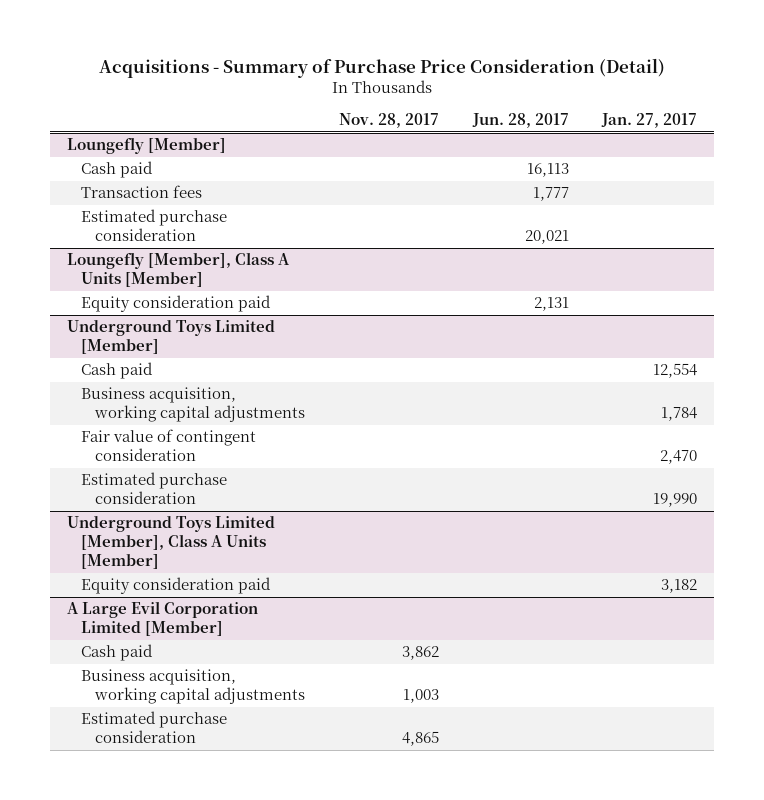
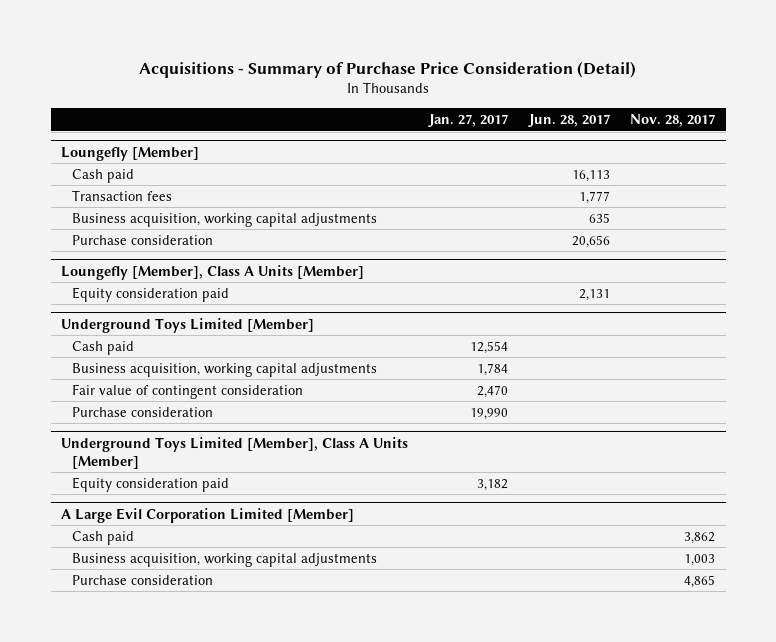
- | Nov. 28, 2017 | Jun. 28, 2017 | Jan. 27, 2017
+ | Jan. 27, 2017 | Jun. 28, 2017 | Nov. 28, 2017
@ Loungefly [Member]
- Estimated purchase consideration | | 20,021 |
+ Business acquisition, working capital adjustments | | 635 |
+ Purchase consideration | | 20,656 |
@ Underground Toys Limited [Member]
- Estimated purchase consideration | | | 19,990
+ Purchase consideration | 19,990 | |
@ A Large Evil Corporation Limited [Member]
- Estimated purchase consideration | 4,865 | |
+ Purchase consideration | | | 4,865

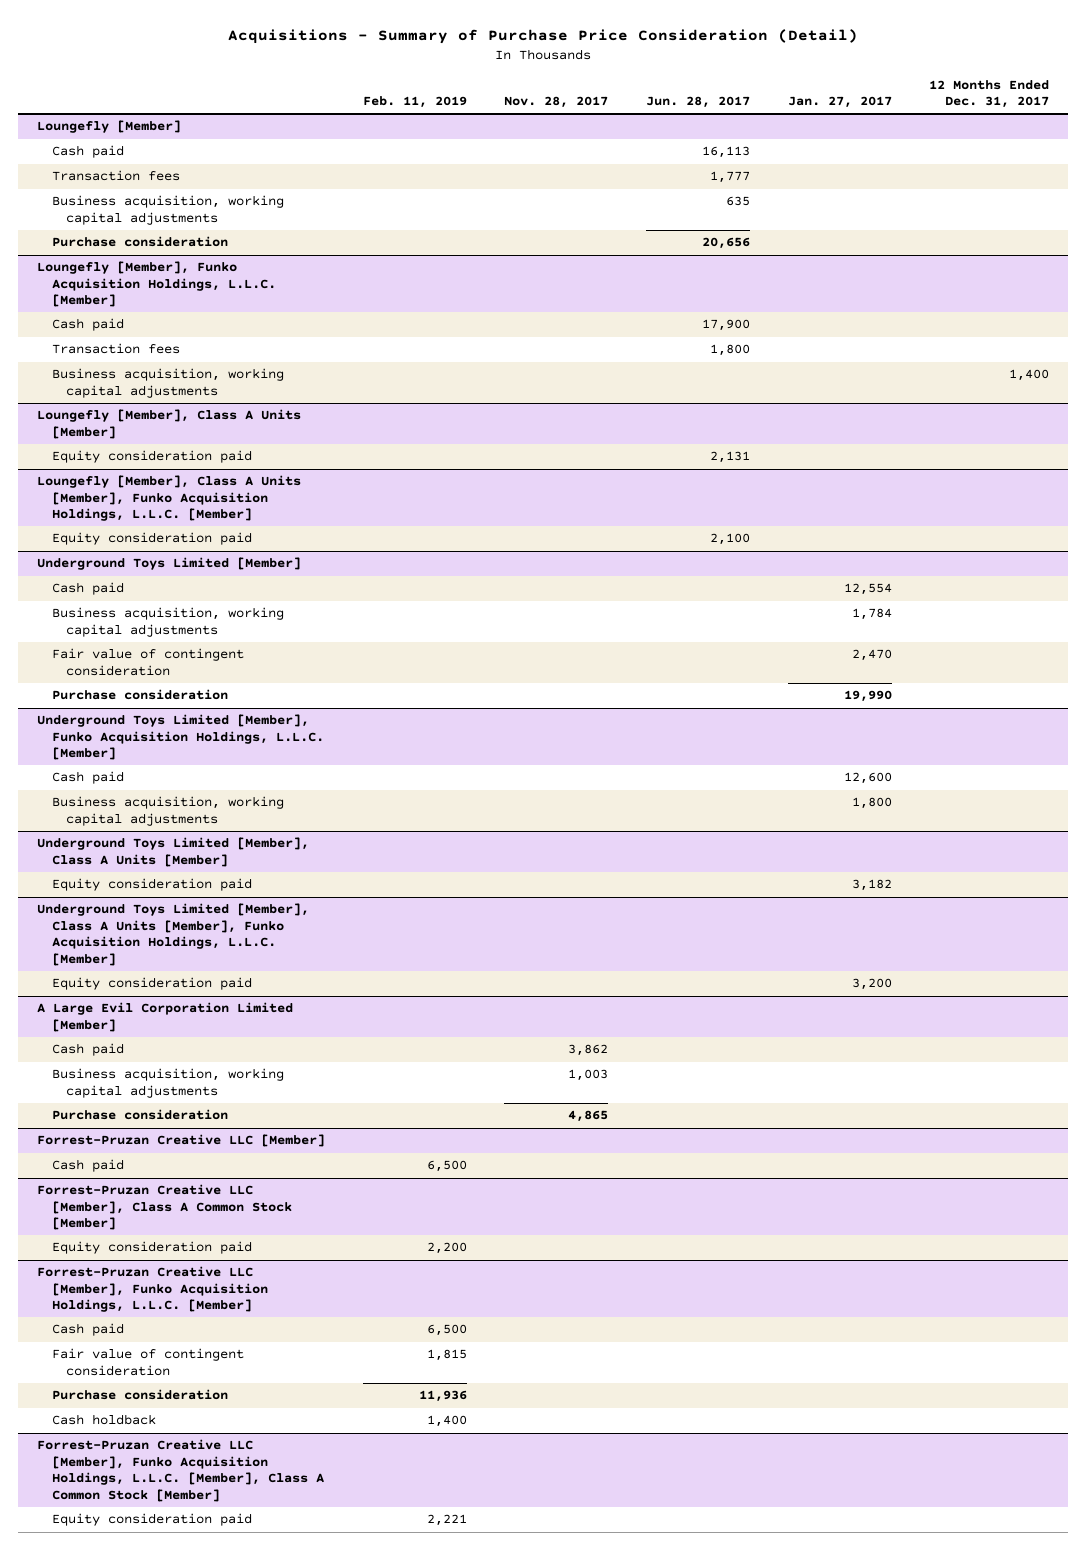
- | Jan. 27, 2017 | Jun. 28, 2017 | Nov. 28, 2017
+ | Feb. 11, 2019 | Nov. 28, 2017 | Jun. 28, 2017 | Jan. 27, 2017 | 12 Months Ended Dec. 31, 2017
+ Loungefly [Member], Funko Acquisition Holdings, L.L.C. [Member]
+ Cash paid | | | 17,900 | |
+ Transaction fees | | | 1,800 | |
+ Business acquisition, working capital adjustments | | | | | 1,400
+ Loungefly [Member], Class A Units [Member], Funko Acquisition Holdings, L.L.C. [Member]
+ Equity consideration paid | | | 2,100 | |
+ Underground Toys Limited [Member], Funko Acquisition Holdings, L.L.C. [Member]
+ Cash paid | | | | 12,600 |
+ Business acquisition, working capital adjustments | | | | 1,800 |
+ Underground Toys Limited [Member], Class A Units [Member], Funko Acquisition Holdings, L.L.C. [Member]
+ Equity consideration paid | | | | 3,200 |
+ Forrest-Pruzan Creative LLC [Member]
+ Cash paid | 6,500 | | | |
+ Forrest-Pruzan Creative LLC [Member], Class A Common Stock [Member]
+ Equity consideration paid | 2,200 | | | |
+ Forrest-Pruzan Creative LLC [Member], Funko Acquisition Holdings, L.L.C. [Member]
+ Cash paid | 6,500 | | | |
+ Fair value of contingent consideration | 1,815 | | | |
+ Purchase consideration | 11,936 | | | |
+ Cash holdback | 1,400 | | | |
+ Forrest-Pruzan Creative LLC [Member], Funko Acquisition Holdings, L.L.C. [Member], Class A Common Stock [Member]
+ Equity consideration paid | 2,221 | | | |

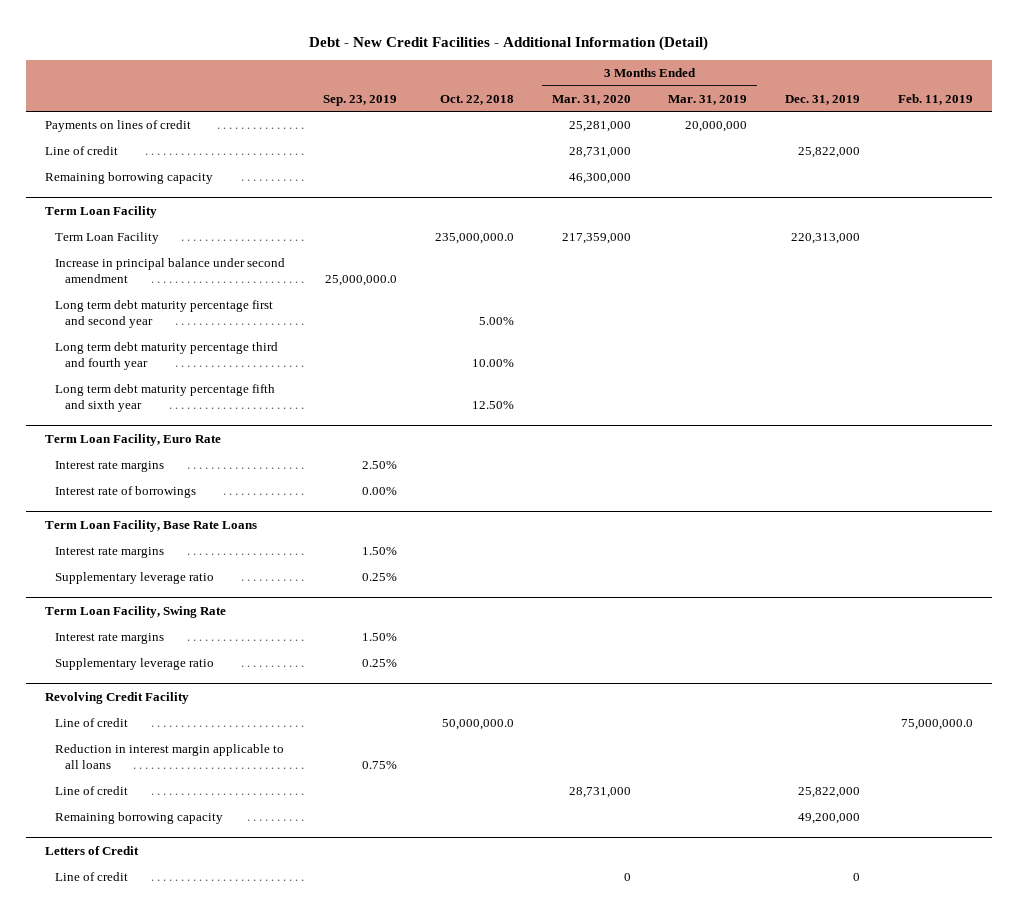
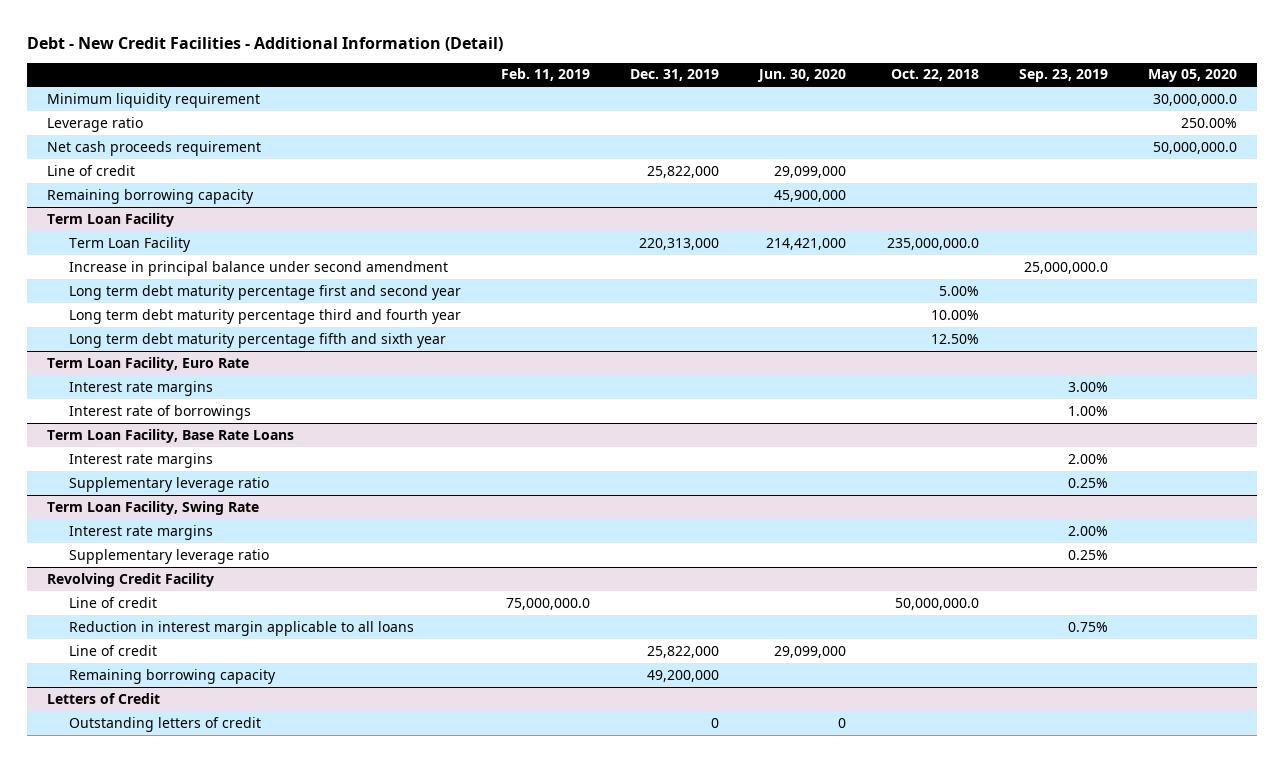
- | Sep. 23, 2019 | Oct. 22, 2018 | 3 Months Ended Mar. 31, 2020 | 3 Months Ended Mar. 31, 2019 | Dec. 31, 2019 | Feb. 11, 2019
+ | Feb. 11, 2019 | Dec. 31, 2019 | Jun. 30, 2020 | Oct. 22, 2018 | Sep. 23, 2019 | May 05, 2020
- Payments on lines of credit | | | 25,281,000 | 20,000,000 | |
+ Minimum liquidity requirement | | | | | | 30,000,000.0
+ Leverage ratio | | | | | | 250.00%
+ Net cash proceeds requirement | | | | | | 50,000,000.0
@ Term Loan Facility, Euro Rate
- Interest rate margins | 2.50% | | | | |
- Interest rate of borrowings | 0.00% | | | | |
+ Interest rate margins | | | | | 3.00% |
+ Interest rate of borrowings | | | | | 1.00% |
@ Term Loan Facility, Base Rate Loans
- Interest rate margins | 1.50% | | | | |
+ Interest rate margins | | | | | 2.00% |
@ Term Loan Facility, Swing Rate
- Interest rate margins | 1.50% | | | | |
+ Interest rate margins | | | | | 2.00% |
@ Letters of Credit
- Line of credit | | | 0 | | 0 |
+ Outstanding letters of credit | | 0 | 0 | | |

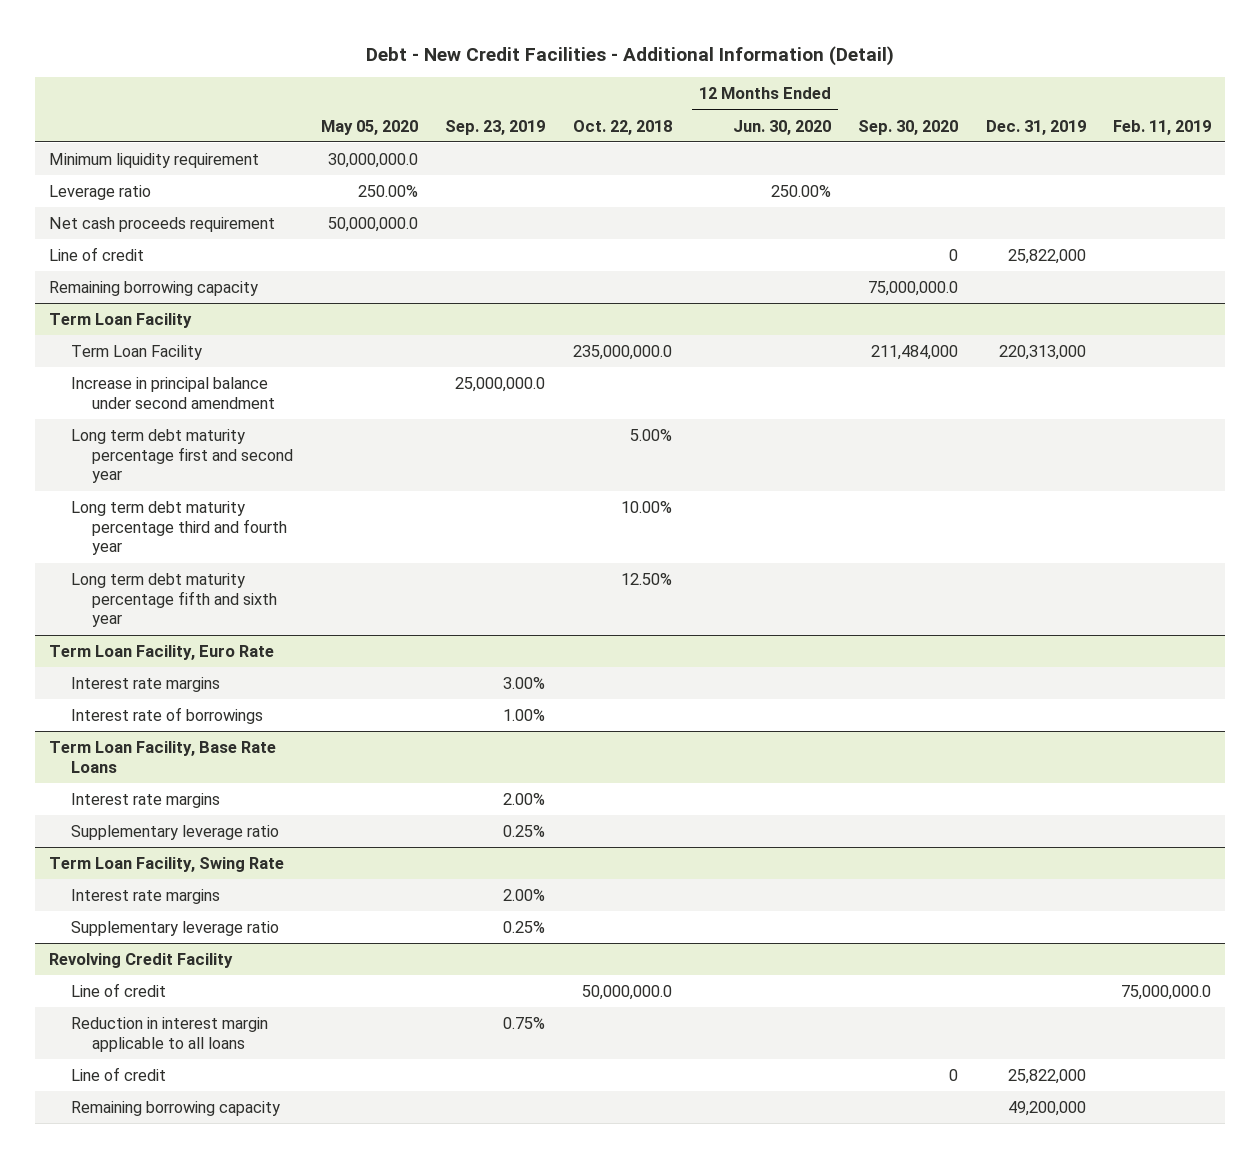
- | Feb. 11, 2019 | Dec. 31, 2019 | Jun. 30, 2020 | Oct. 22, 2018 | Sep. 23, 2019 | May 05, 2020
+ | May 05, 2020 | Sep. 23, 2019 | Oct. 22, 2018 | 12 Months Ended Jun. 30, 2020 | Sep. 30, 2020 | Dec. 31, 2019 | Feb. 11, 2019
- Letters of Credit
- Outstanding letters of credit | | 0 | 0 | | |

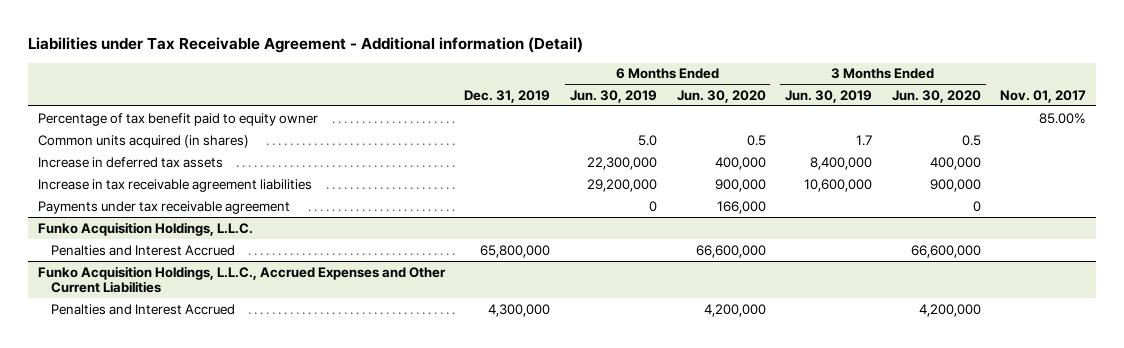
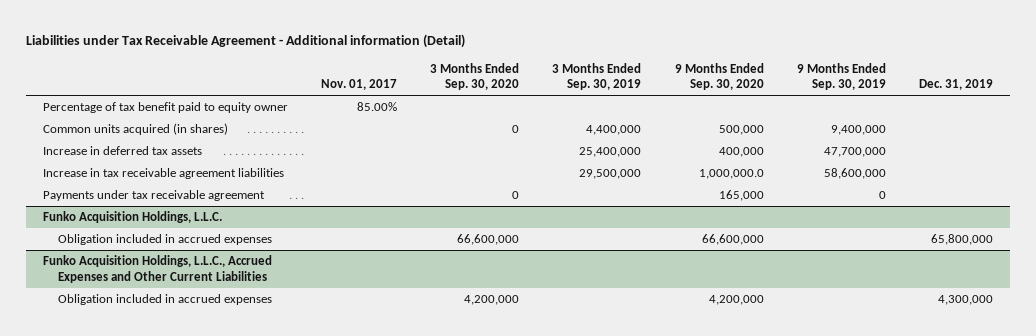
- | Dec. 31, 2019 | 6 Months Ended Jun. 30, 2019 | 6 Months Ended Jun. 30, 2020 | 3 Months Ended Jun. 30, 2019 | 3 Months Ended Jun. 30, 2020 | Nov. 01, 2017
+ | Nov. 01, 2017 | 3 Months Ended Sep. 30, 2020 | 3 Months Ended Sep. 30, 2019 | 9 Months Ended Sep. 30, 2020 | 9 Months Ended Sep. 30, 2019 | Dec. 31, 2019
@ Funko Acquisition Holdings, L.L.C.
- Penalties and Interest Accrued | 65,800,000 | | 66,600,000 | | 66,600,000 |
+ Obligation included in accrued expenses | | 66,600,000 | | 66,600,000 | | 65,800,000
@ Funko Acquisition Holdings, L.L.C., Accrued Expenses and Other Current Liabilities
- Penalties and Interest Accrued | 4,300,000 | | 4,200,000 | | 4,200,000 |
+ Obligation included in accrued expenses | | 4,200,000 | | 4,200,000 | | 4,300,000

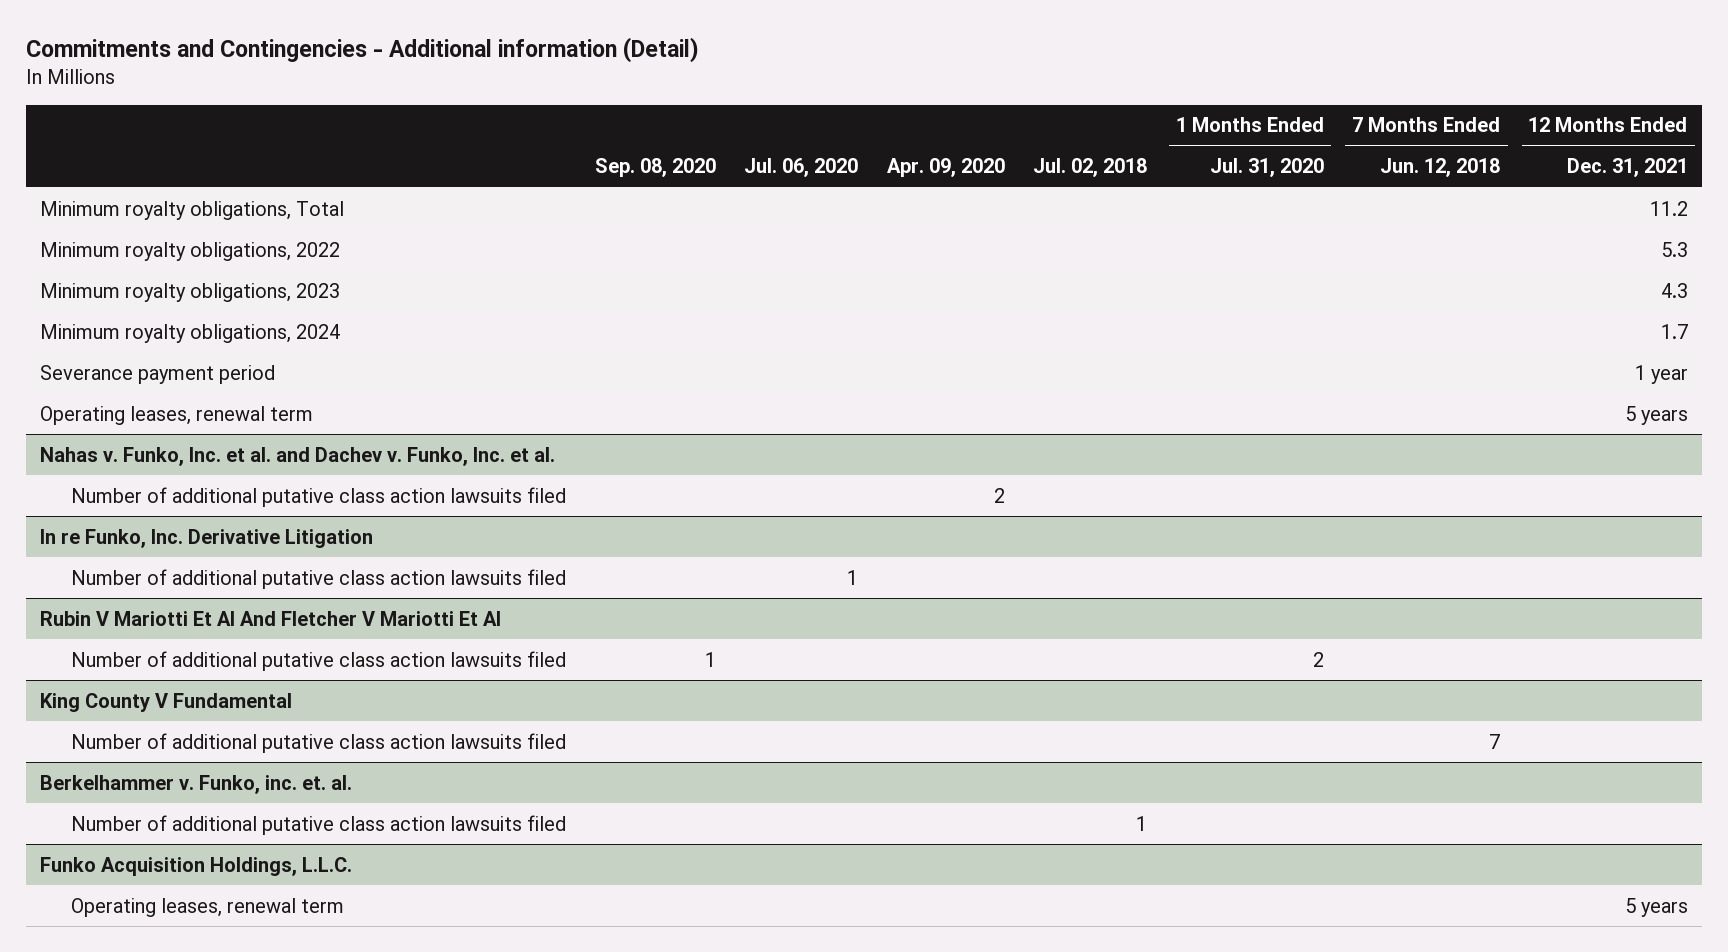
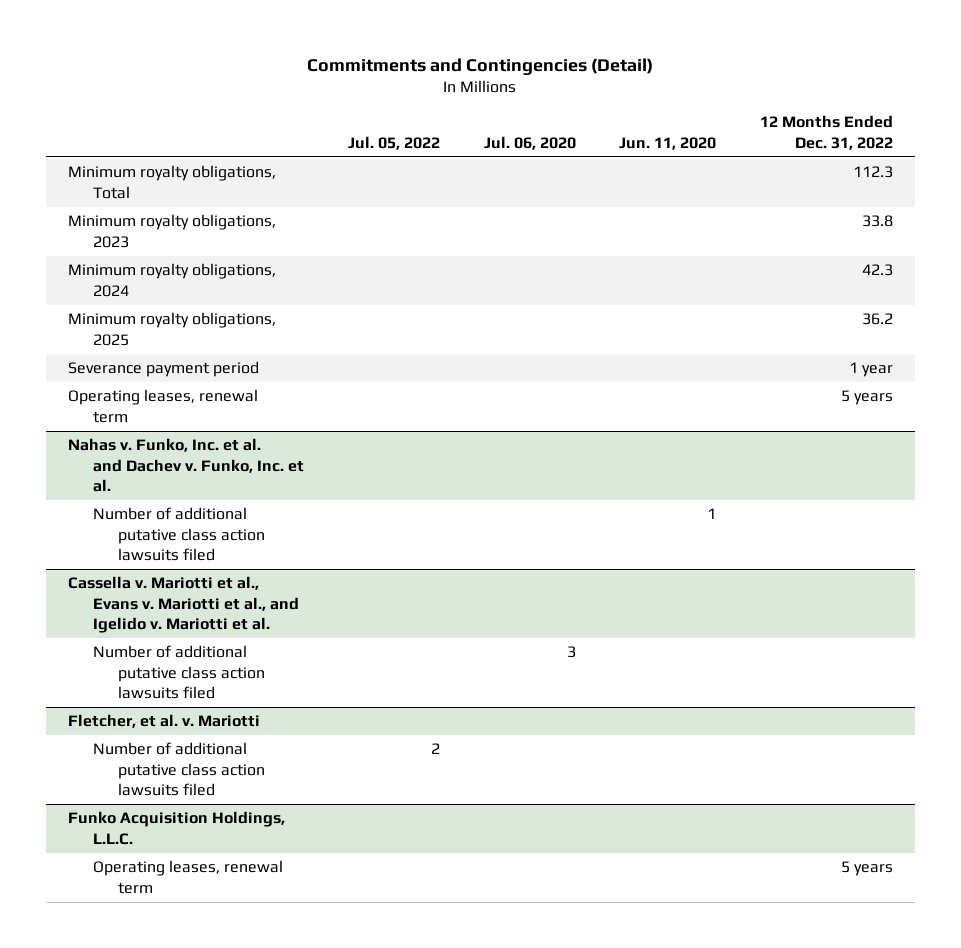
- Commitments and Contingencies - Additional information (Detail)
+ Commitments and Contingencies (Detail)
- | Sep. 08, 2020 | Jul. 06, 2020 | Apr. 09, 2020 | Jul. 02, 2018 | 1 Months Ended Jul. 31, 2020 | 7 Months Ended Jun. 12, 2018 | 12 Months Ended Dec. 31, 2021
+ | Jul. 05, 2022 | Jul. 06, 2020 | Jun. 11, 2020 | 12 Months Ended Dec. 31, 2022
- Minimum royalty obligations, 2022 | | | | | | | 5.3
+ Minimum royalty obligations, 2025 | | | | 36.2
- In re Funko, Inc. Derivative Litigation
- Number of additional putative class action lawsuits filed | | 1 | | | | |
- Rubin V Mariotti Et Al And Fletcher V Mariotti Et Al
- Number of additional putative class action lawsuits filed | 1 | | | | 2 | |
- King County V Fundamental
- Number of additional putative class action lawsuits filed | | | | | | 7 |
- Berkelhammer v. Funko, inc. et. al.
- Number of additional putative class action lawsuits filed | | | | 1 | | |
+ Cassella v. Mariotti et al., Evans v. Mariotti et al., and Igelido v. Mariotti et al.
+ Number of additional putative class action lawsuits filed | | 3 | |
+ Fletcher, et al. v. Mariotti
+ Number of additional putative class action lawsuits filed | 2 | | |

